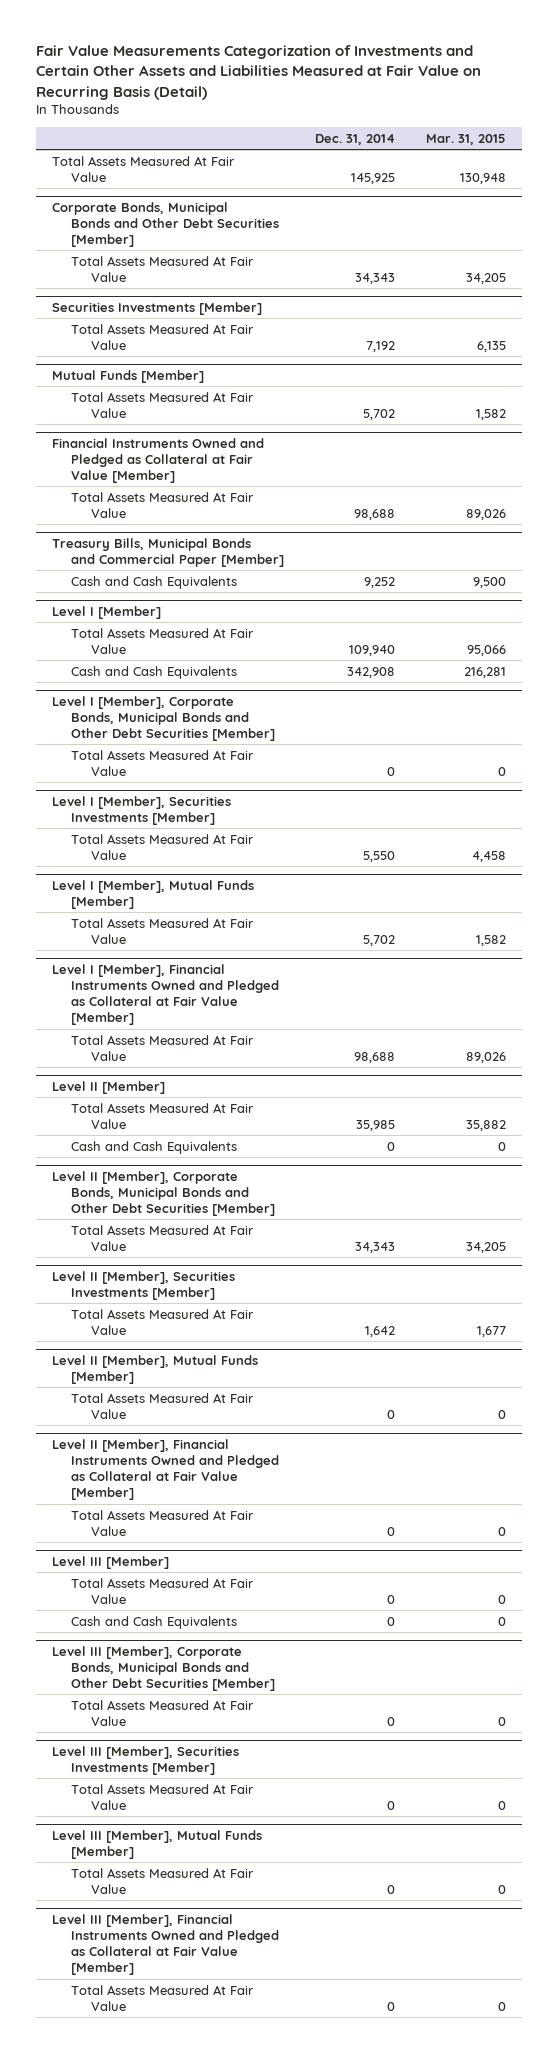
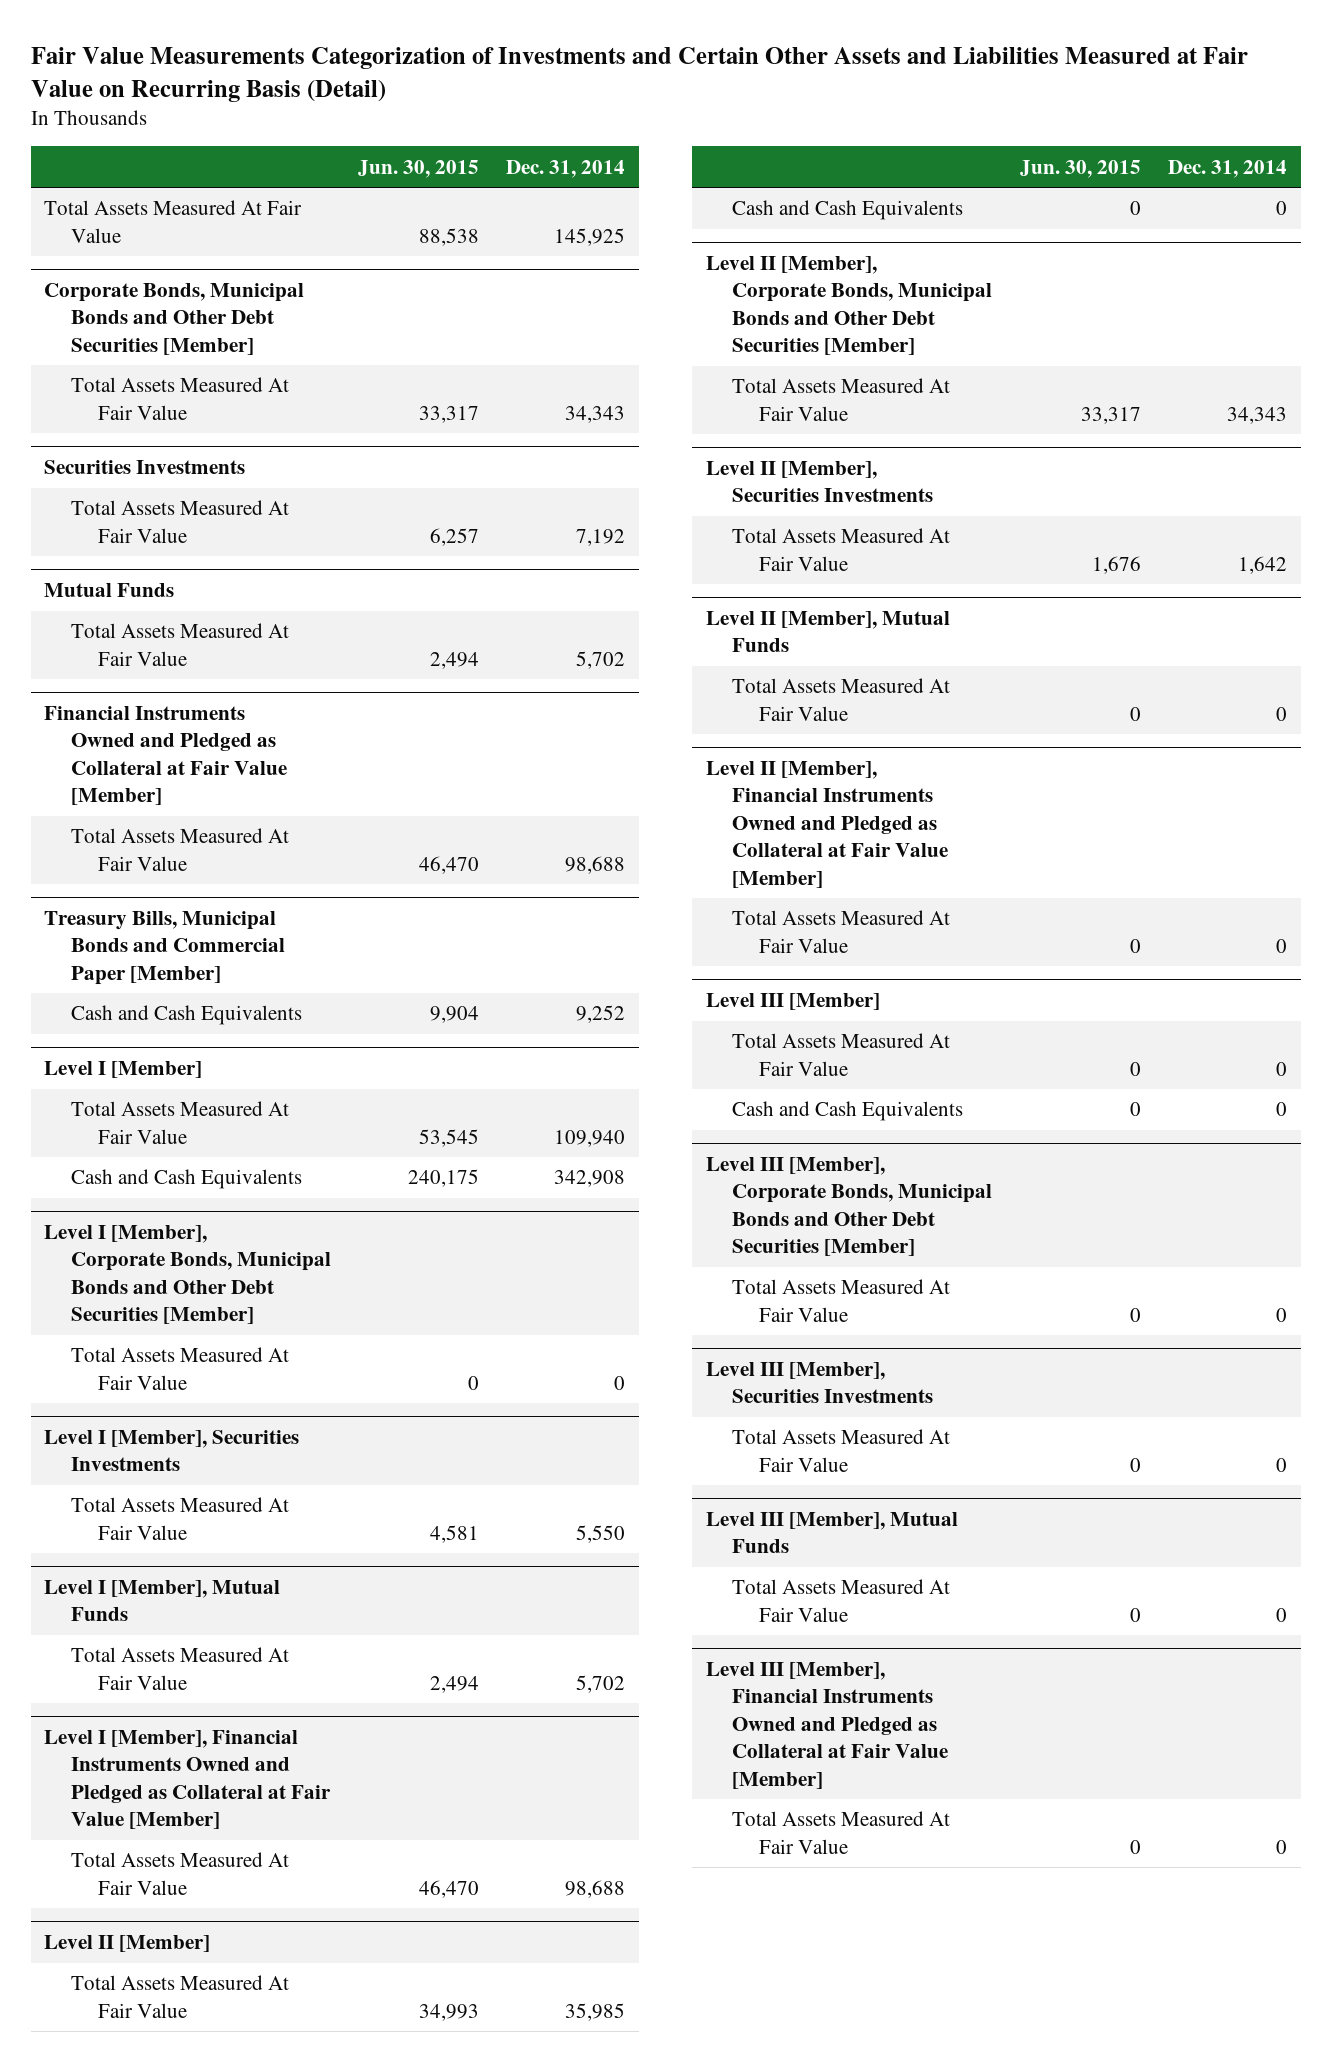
- | Dec. 31, 2014 | Mar. 31, 2015
+ | Jun. 30, 2015 | Dec. 31, 2014
- Securities Investments [Member]
+ Securities Investments
- Mutual Funds [Member]
+ Mutual Funds
- Level I [Member], Securities Investments [Member]
+ Level I [Member], Securities Investments
- Level I [Member], Mutual Funds [Member]
+ Level I [Member], Mutual Funds
- Level II [Member], Securities Investments [Member]
+ Level II [Member], Securities Investments
- Level II [Member], Mutual Funds [Member]
+ Level II [Member], Mutual Funds
- Level III [Member], Securities Investments [Member]
+ Level III [Member], Securities Investments
- Level III [Member], Mutual Funds [Member]
+ Level III [Member], Mutual Funds

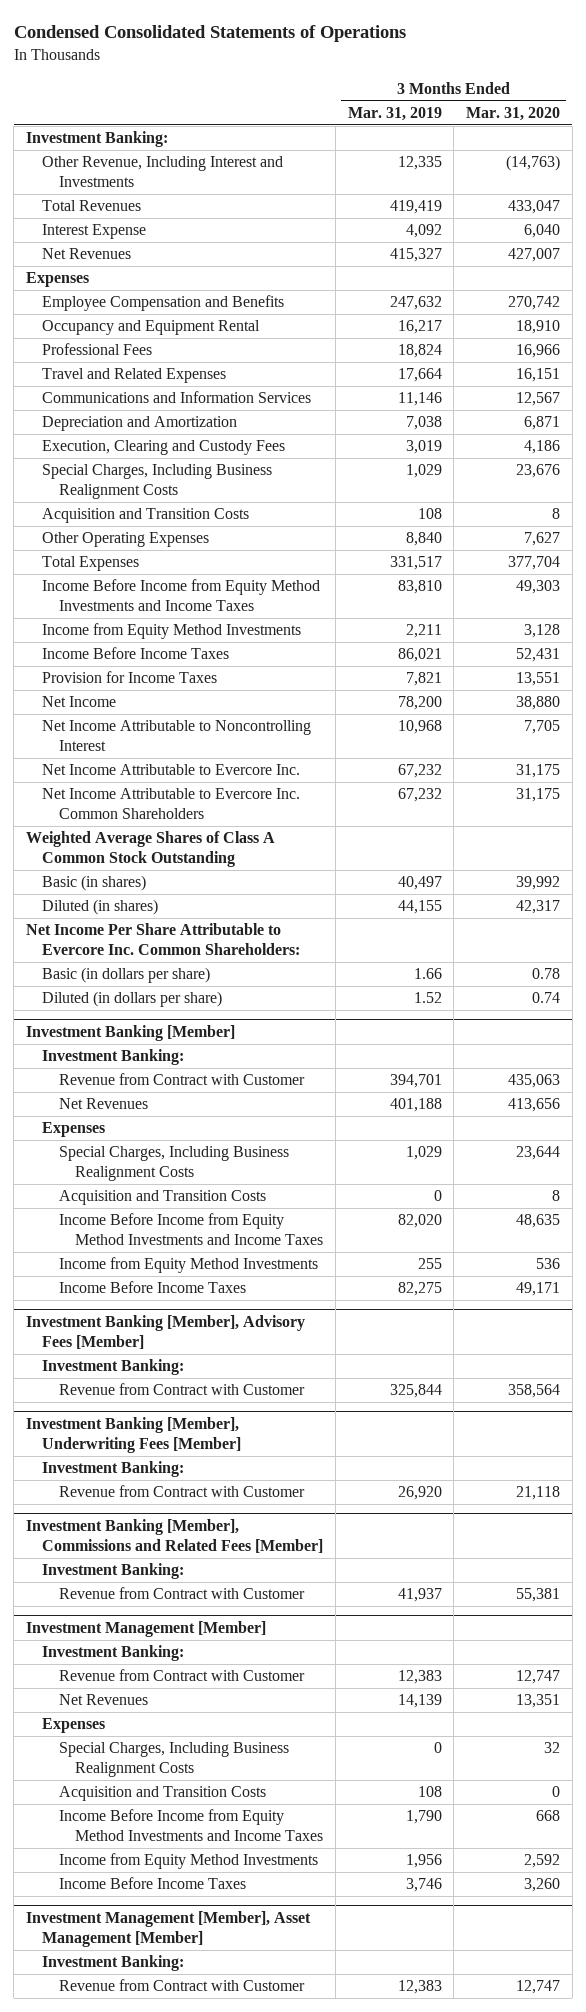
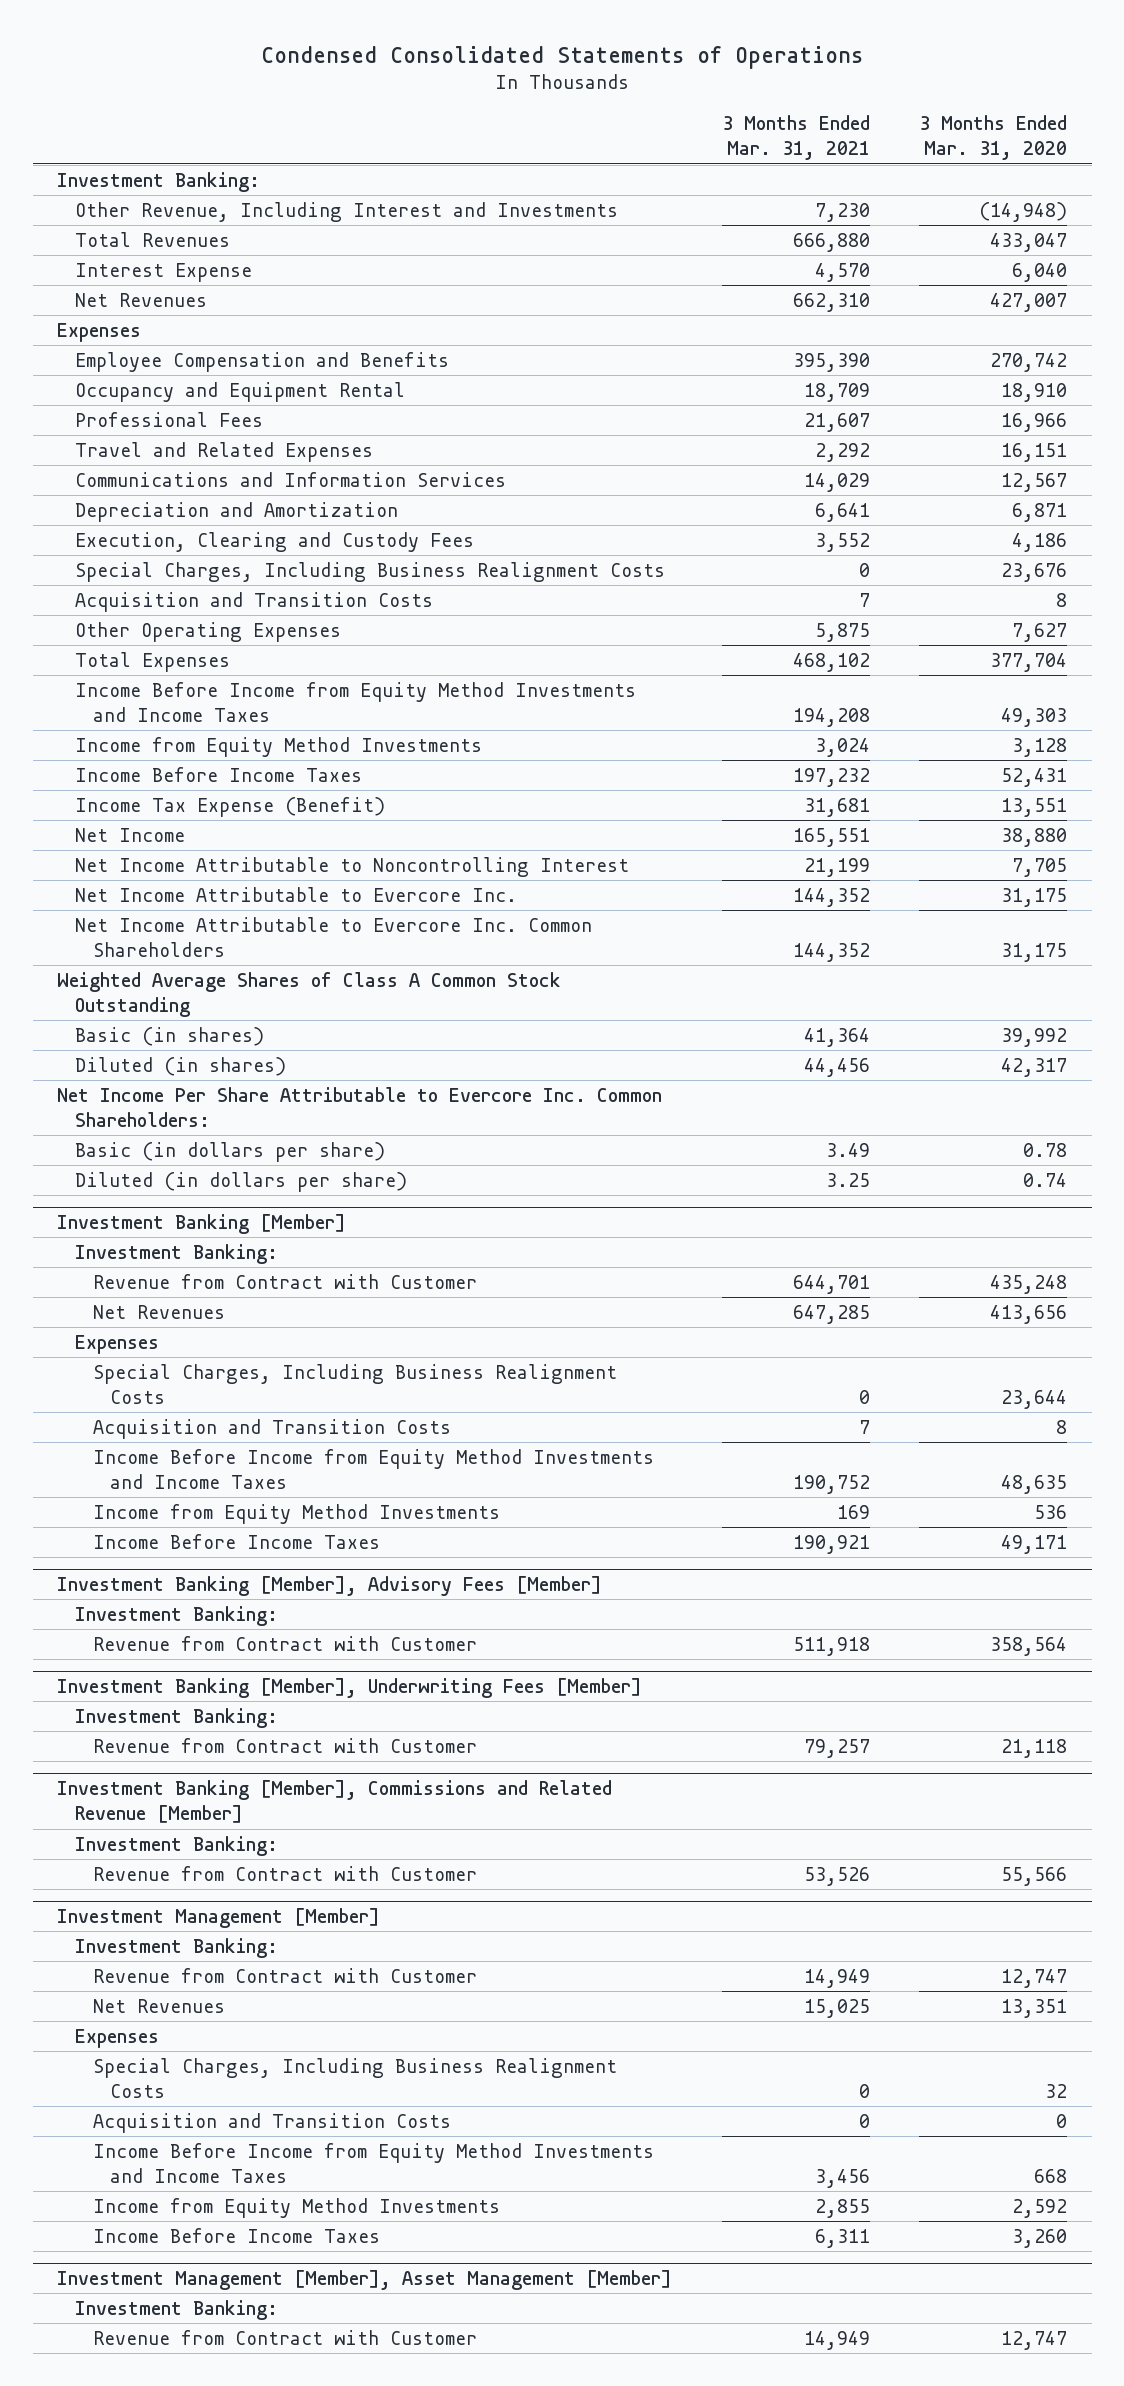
- | 3 Months Ended Mar. 31, 2019 | 3 Months Ended Mar. 31, 2020
+ | 3 Months Ended Mar. 31, 2021 | 3 Months Ended Mar. 31, 2020
- Other Revenue, Including Interest and Investments | 12,335 | (14,763)
+ Other Revenue, Including Interest and Investments | 7,230 | (14,948)
- Provision for Income Taxes | 7,821 | 13,551
+ Income Tax Expense (Benefit) | 31,681 | 13,551
@ Investment Banking [Member]
- Revenue from Contract with Customer | 394,701 | 435,063
+ Revenue from Contract with Customer | 644,701 | 435,248
- Investment Banking [Member], Commissions and Related Fees [Member]
+ Investment Banking [Member], Commissions and Related Revenue [Member]
- Revenue from Contract with Customer | 41,937 | 55,381
+ Revenue from Contract with Customer | 53,526 | 55,566

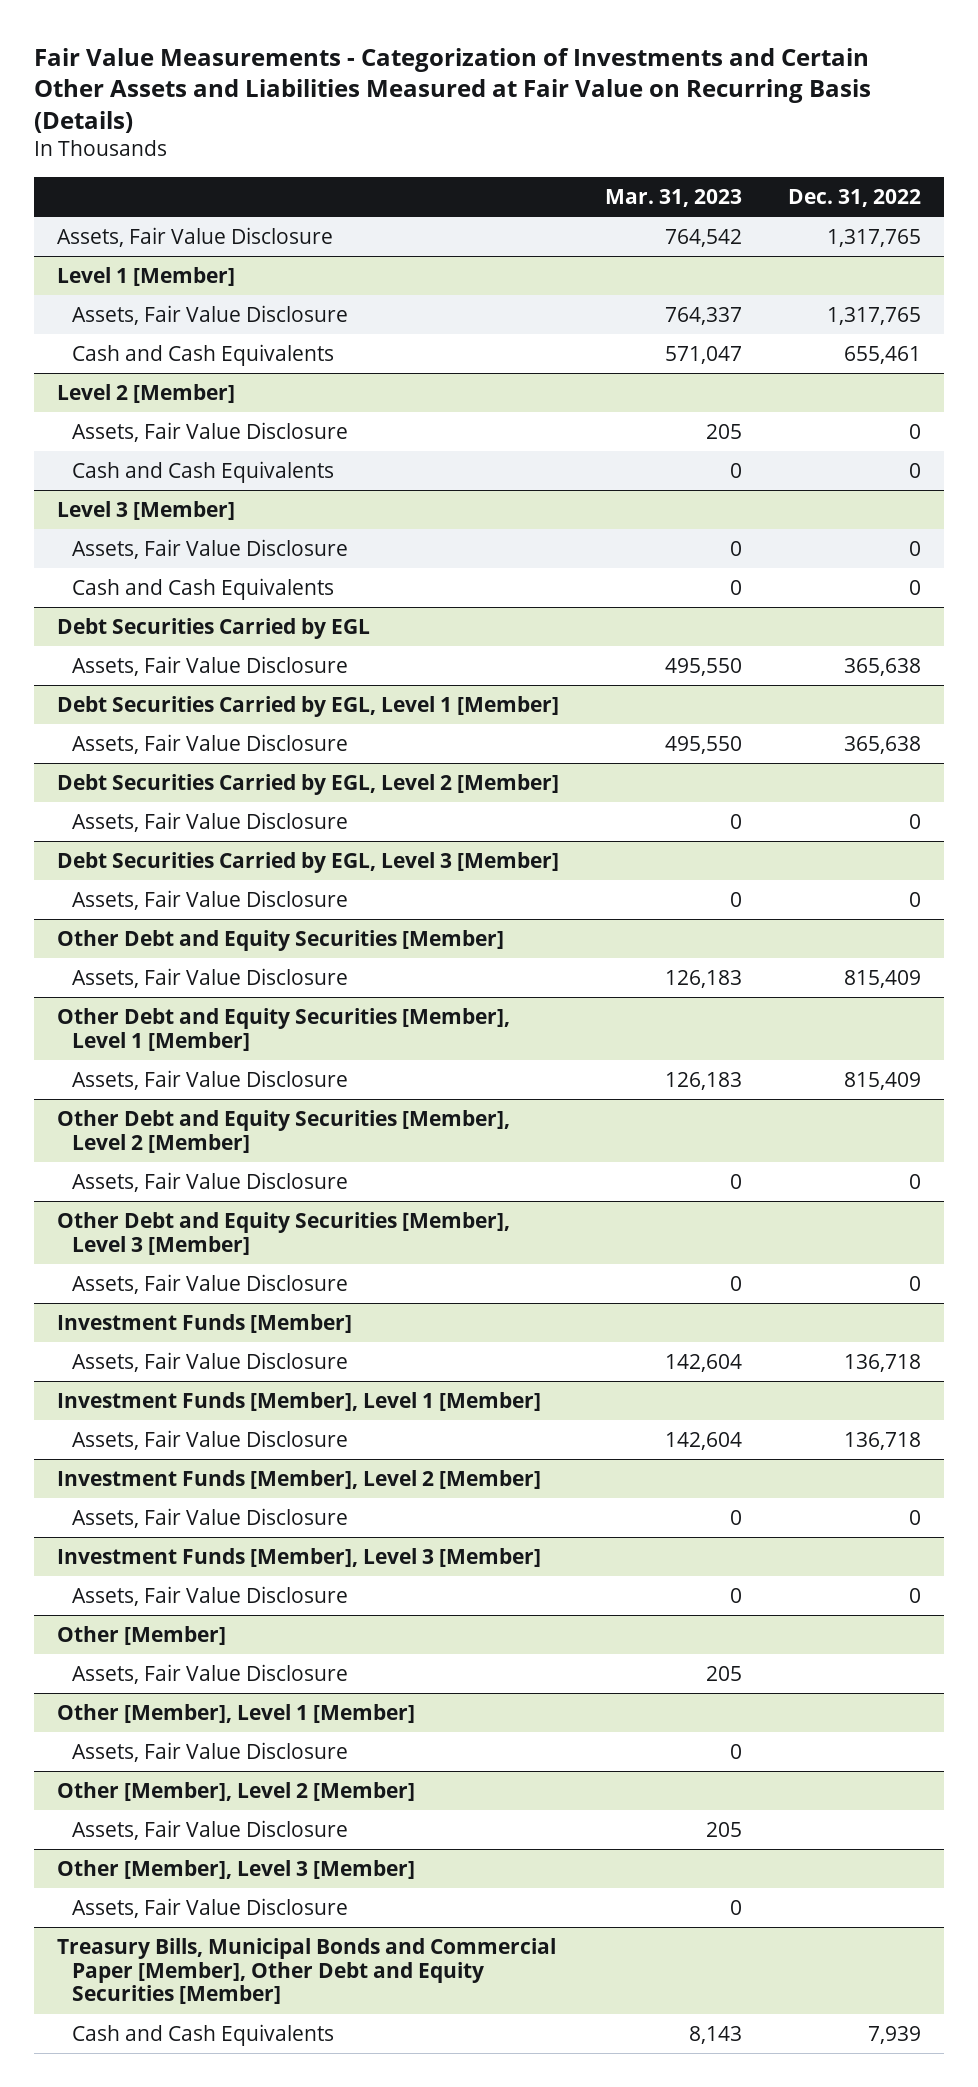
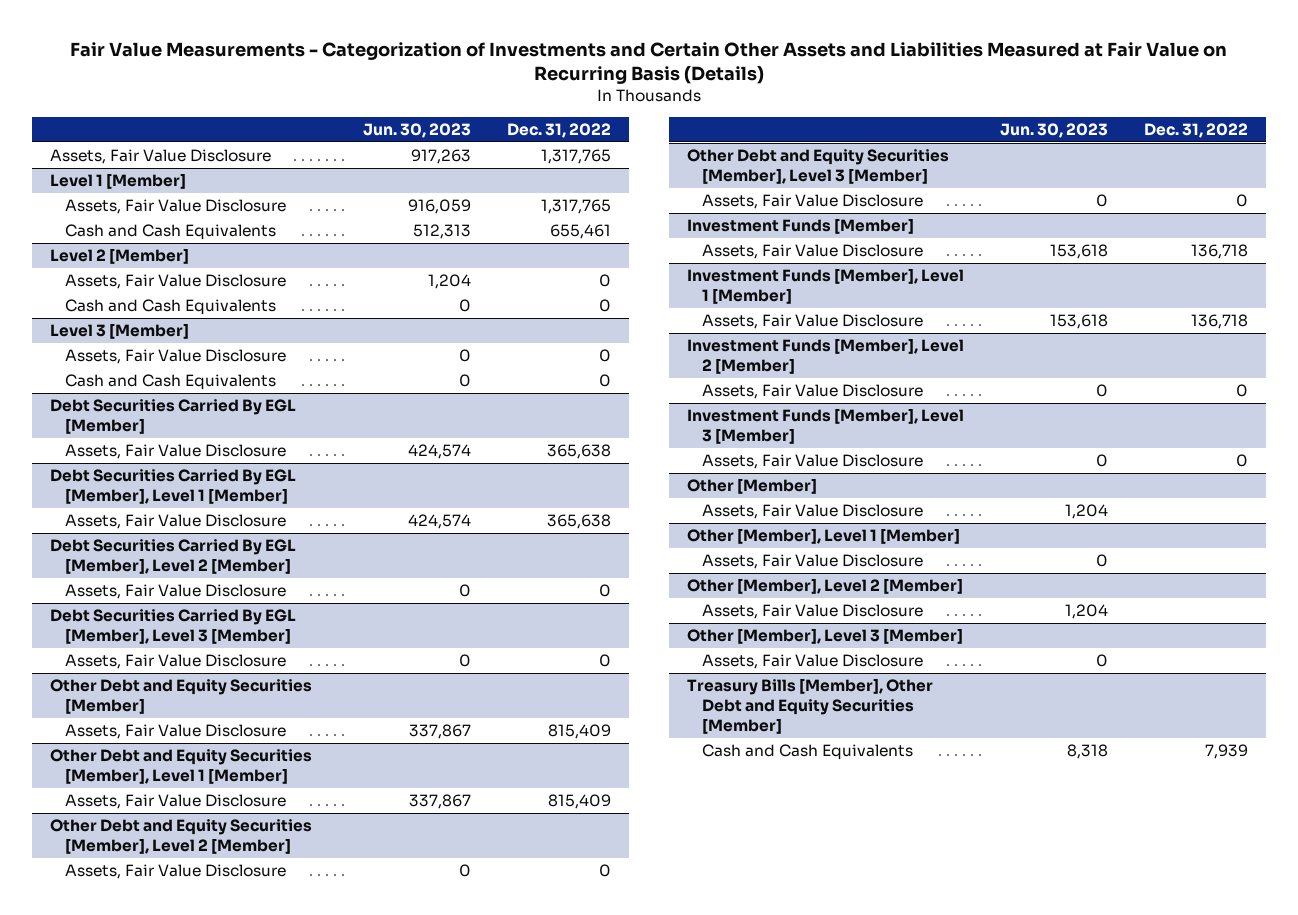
- | Mar. 31, 2023 | Dec. 31, 2022
+ | Jun. 30, 2023 | Dec. 31, 2022
- Debt Securities Carried by EGL
+ Debt Securities Carried By EGL [Member]
- Debt Securities Carried by EGL, Level 1 [Member]
+ Debt Securities Carried By EGL [Member], Level 1 [Member]
- Debt Securities Carried by EGL, Level 2 [Member]
+ Debt Securities Carried By EGL [Member], Level 2 [Member]
- Debt Securities Carried by EGL, Level 3 [Member]
+ Debt Securities Carried By EGL [Member], Level 3 [Member]
- Treasury Bills, Municipal Bonds and Commercial Paper [Member], Other Debt and Equity Securities [Member]
+ Treasury Bills [Member], Other Debt and Equity Securities [Member]

